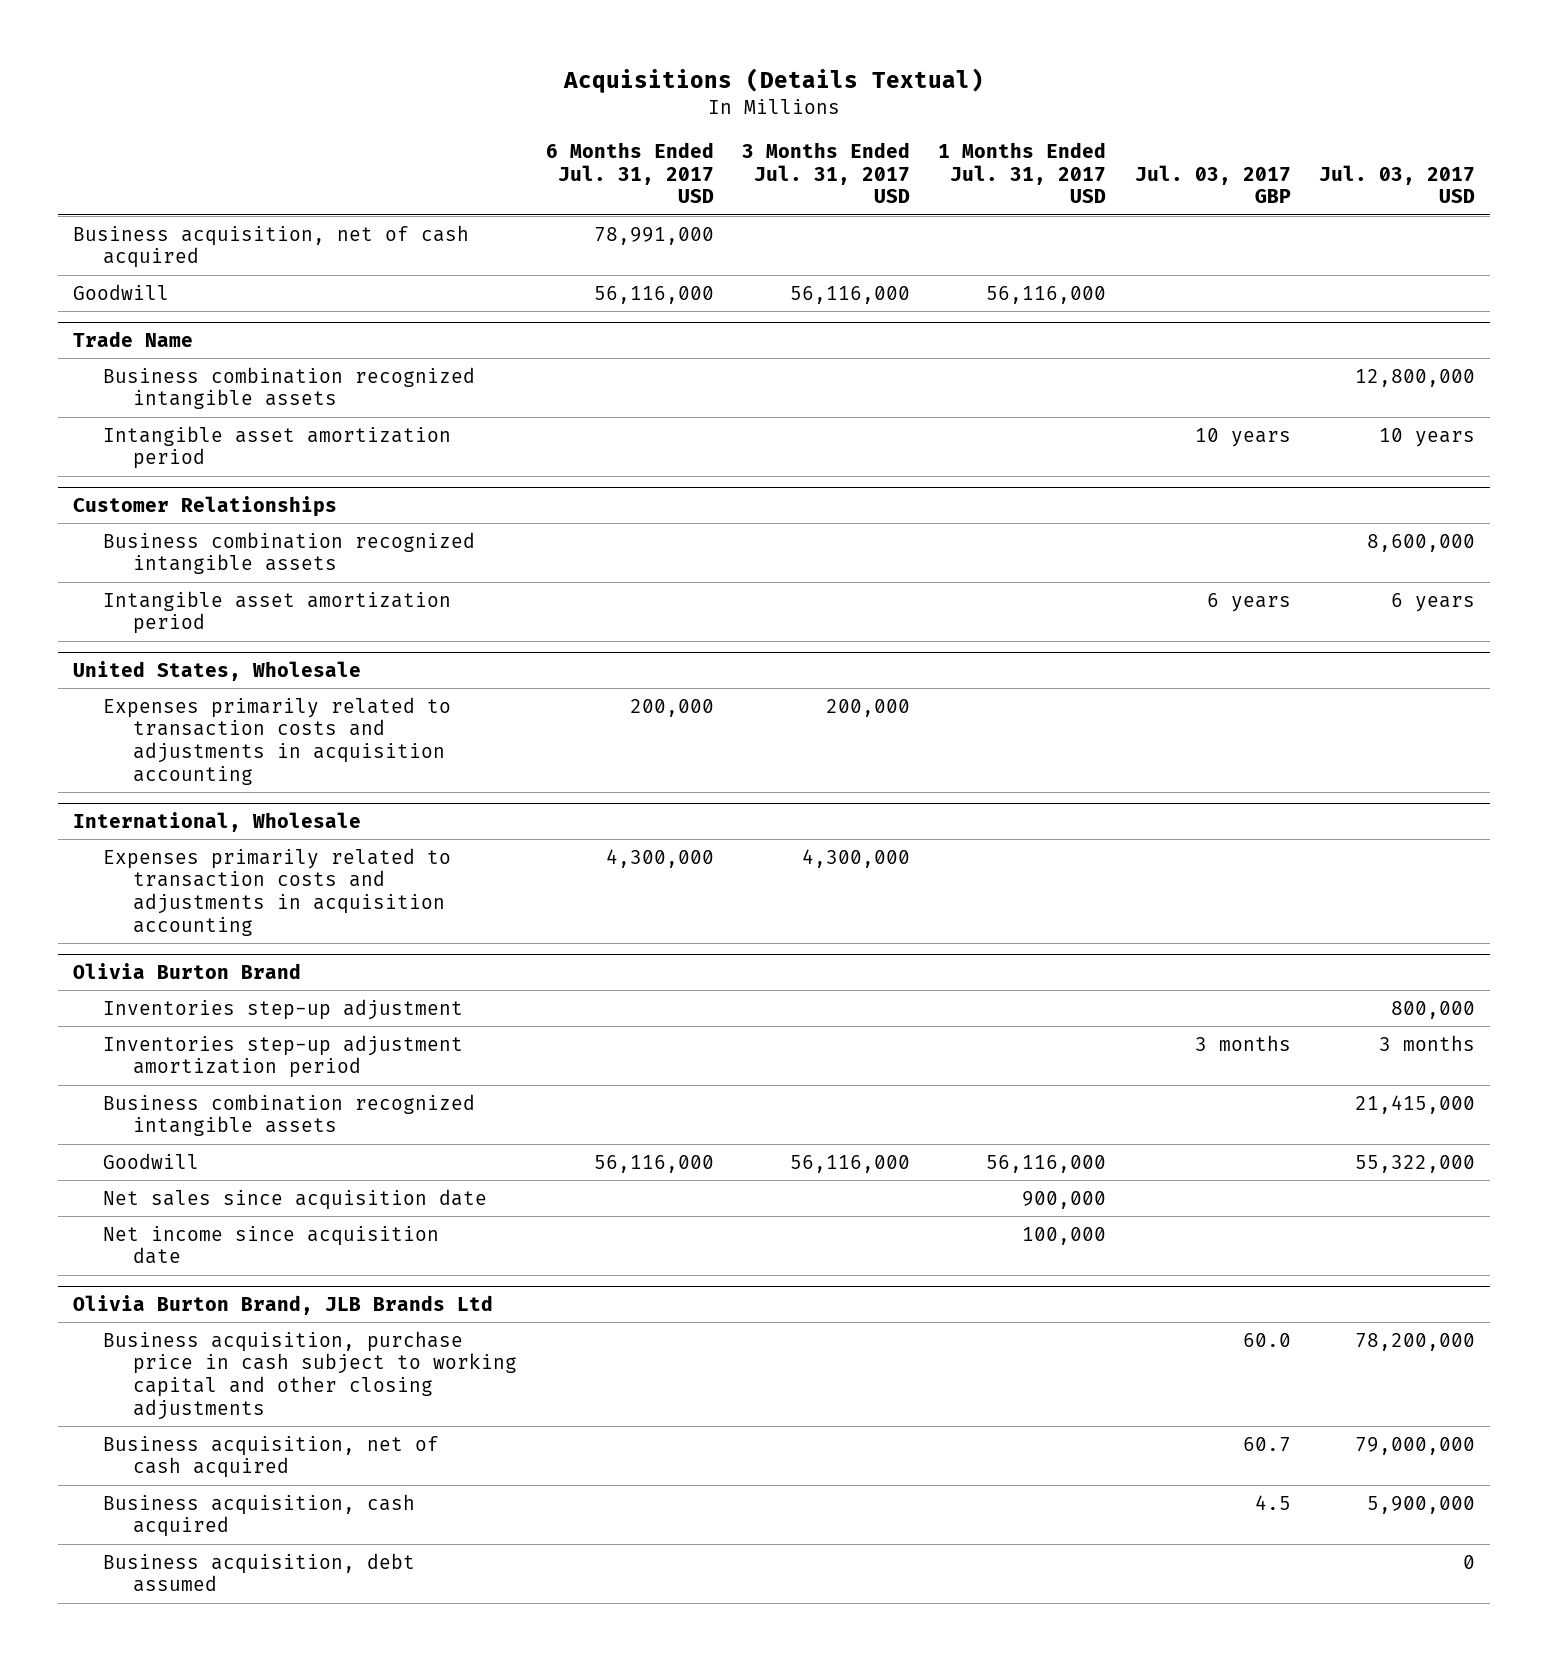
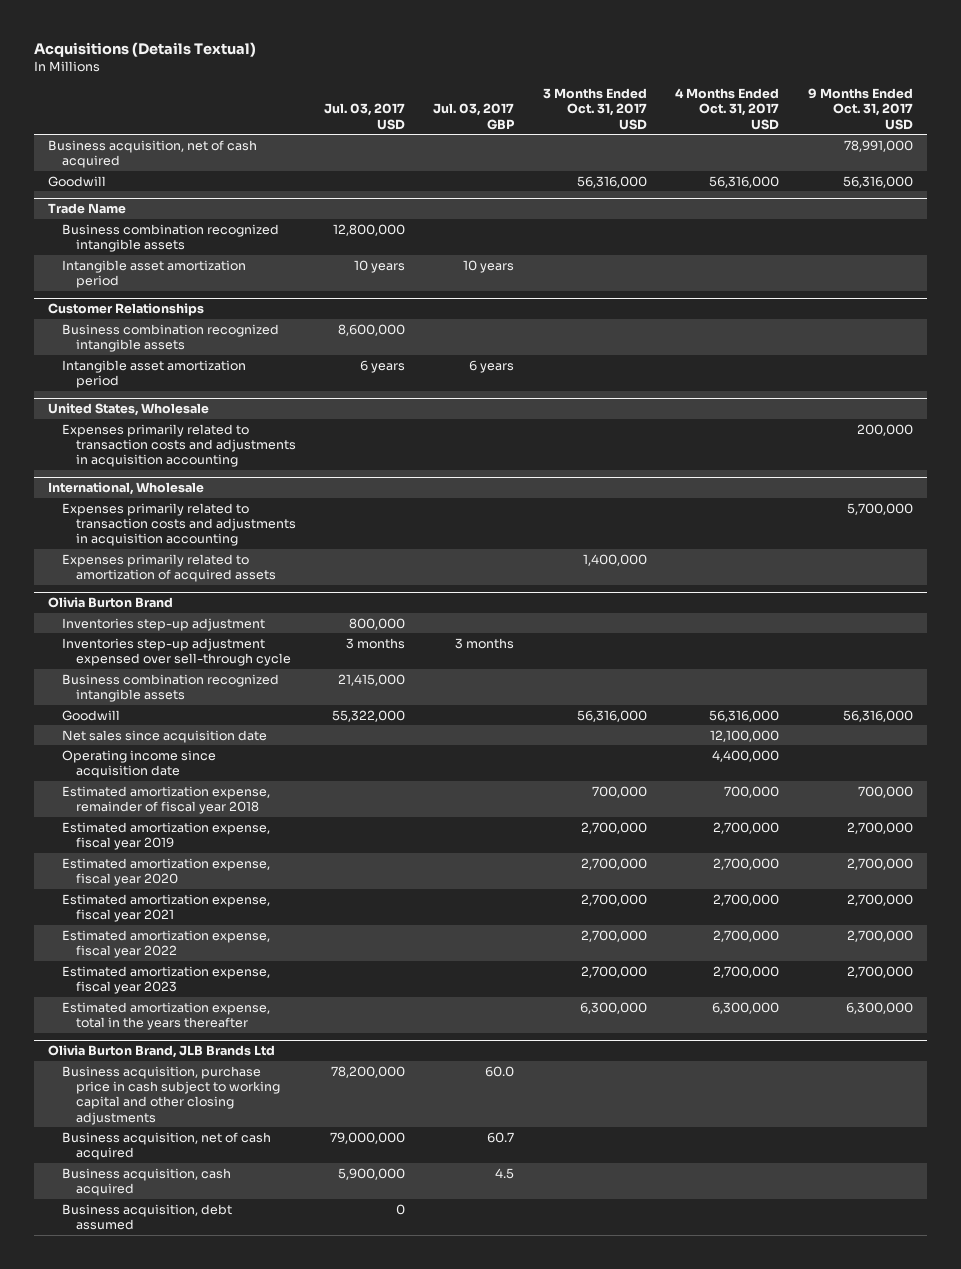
- | 6 Months Ended Jul. 31, 2017 USD | 3 Months Ended Jul. 31, 2017 USD | 1 Months Ended Jul. 31, 2017 USD | Jul. 03, 2017 GBP | Jul. 03, 2017 USD
+ | Jul. 03, 2017 USD | Jul. 03, 2017 GBP | 3 Months Ended Oct. 31, 2017 USD | 4 Months Ended Oct. 31, 2017 USD | 9 Months Ended Oct. 31, 2017 USD
@ International, Wholesale
+ Expenses primarily related to amortization of acquired assets | | | 1,400,000 | |
@ Olivia Burton Brand
- Inventories step-up adjustment amortization period | | | | 3 months | 3 months
+ Inventories step-up adjustment expensed over sell-through cycle | 3 months | 3 months | | |
- Net income since acquisition date | | | 100,000 | |
+ Operating income since acquisition date | | | | 4,400,000 |
+ Estimated amortization expense, remainder of fiscal year 2018 | | | 700,000 | 700,000 | 700,000
+ Estimated amortization expense, fiscal year 2019 | | | 2,700,000 | 2,700,000 | 2,700,000
+ Estimated amortization expense, fiscal year 2020 | | | 2,700,000 | 2,700,000 | 2,700,000
+ Estimated amortization expense, fiscal year 2021 | | | 2,700,000 | 2,700,000 | 2,700,000
+ Estimated amortization expense, fiscal year 2022 | | | 2,700,000 | 2,700,000 | 2,700,000
+ Estimated amortization expense, fiscal year 2023 | | | 2,700,000 | 2,700,000 | 2,700,000
+ Estimated amortization expense, total in the years thereafter | | | 6,300,000 | 6,300,000 | 6,300,000

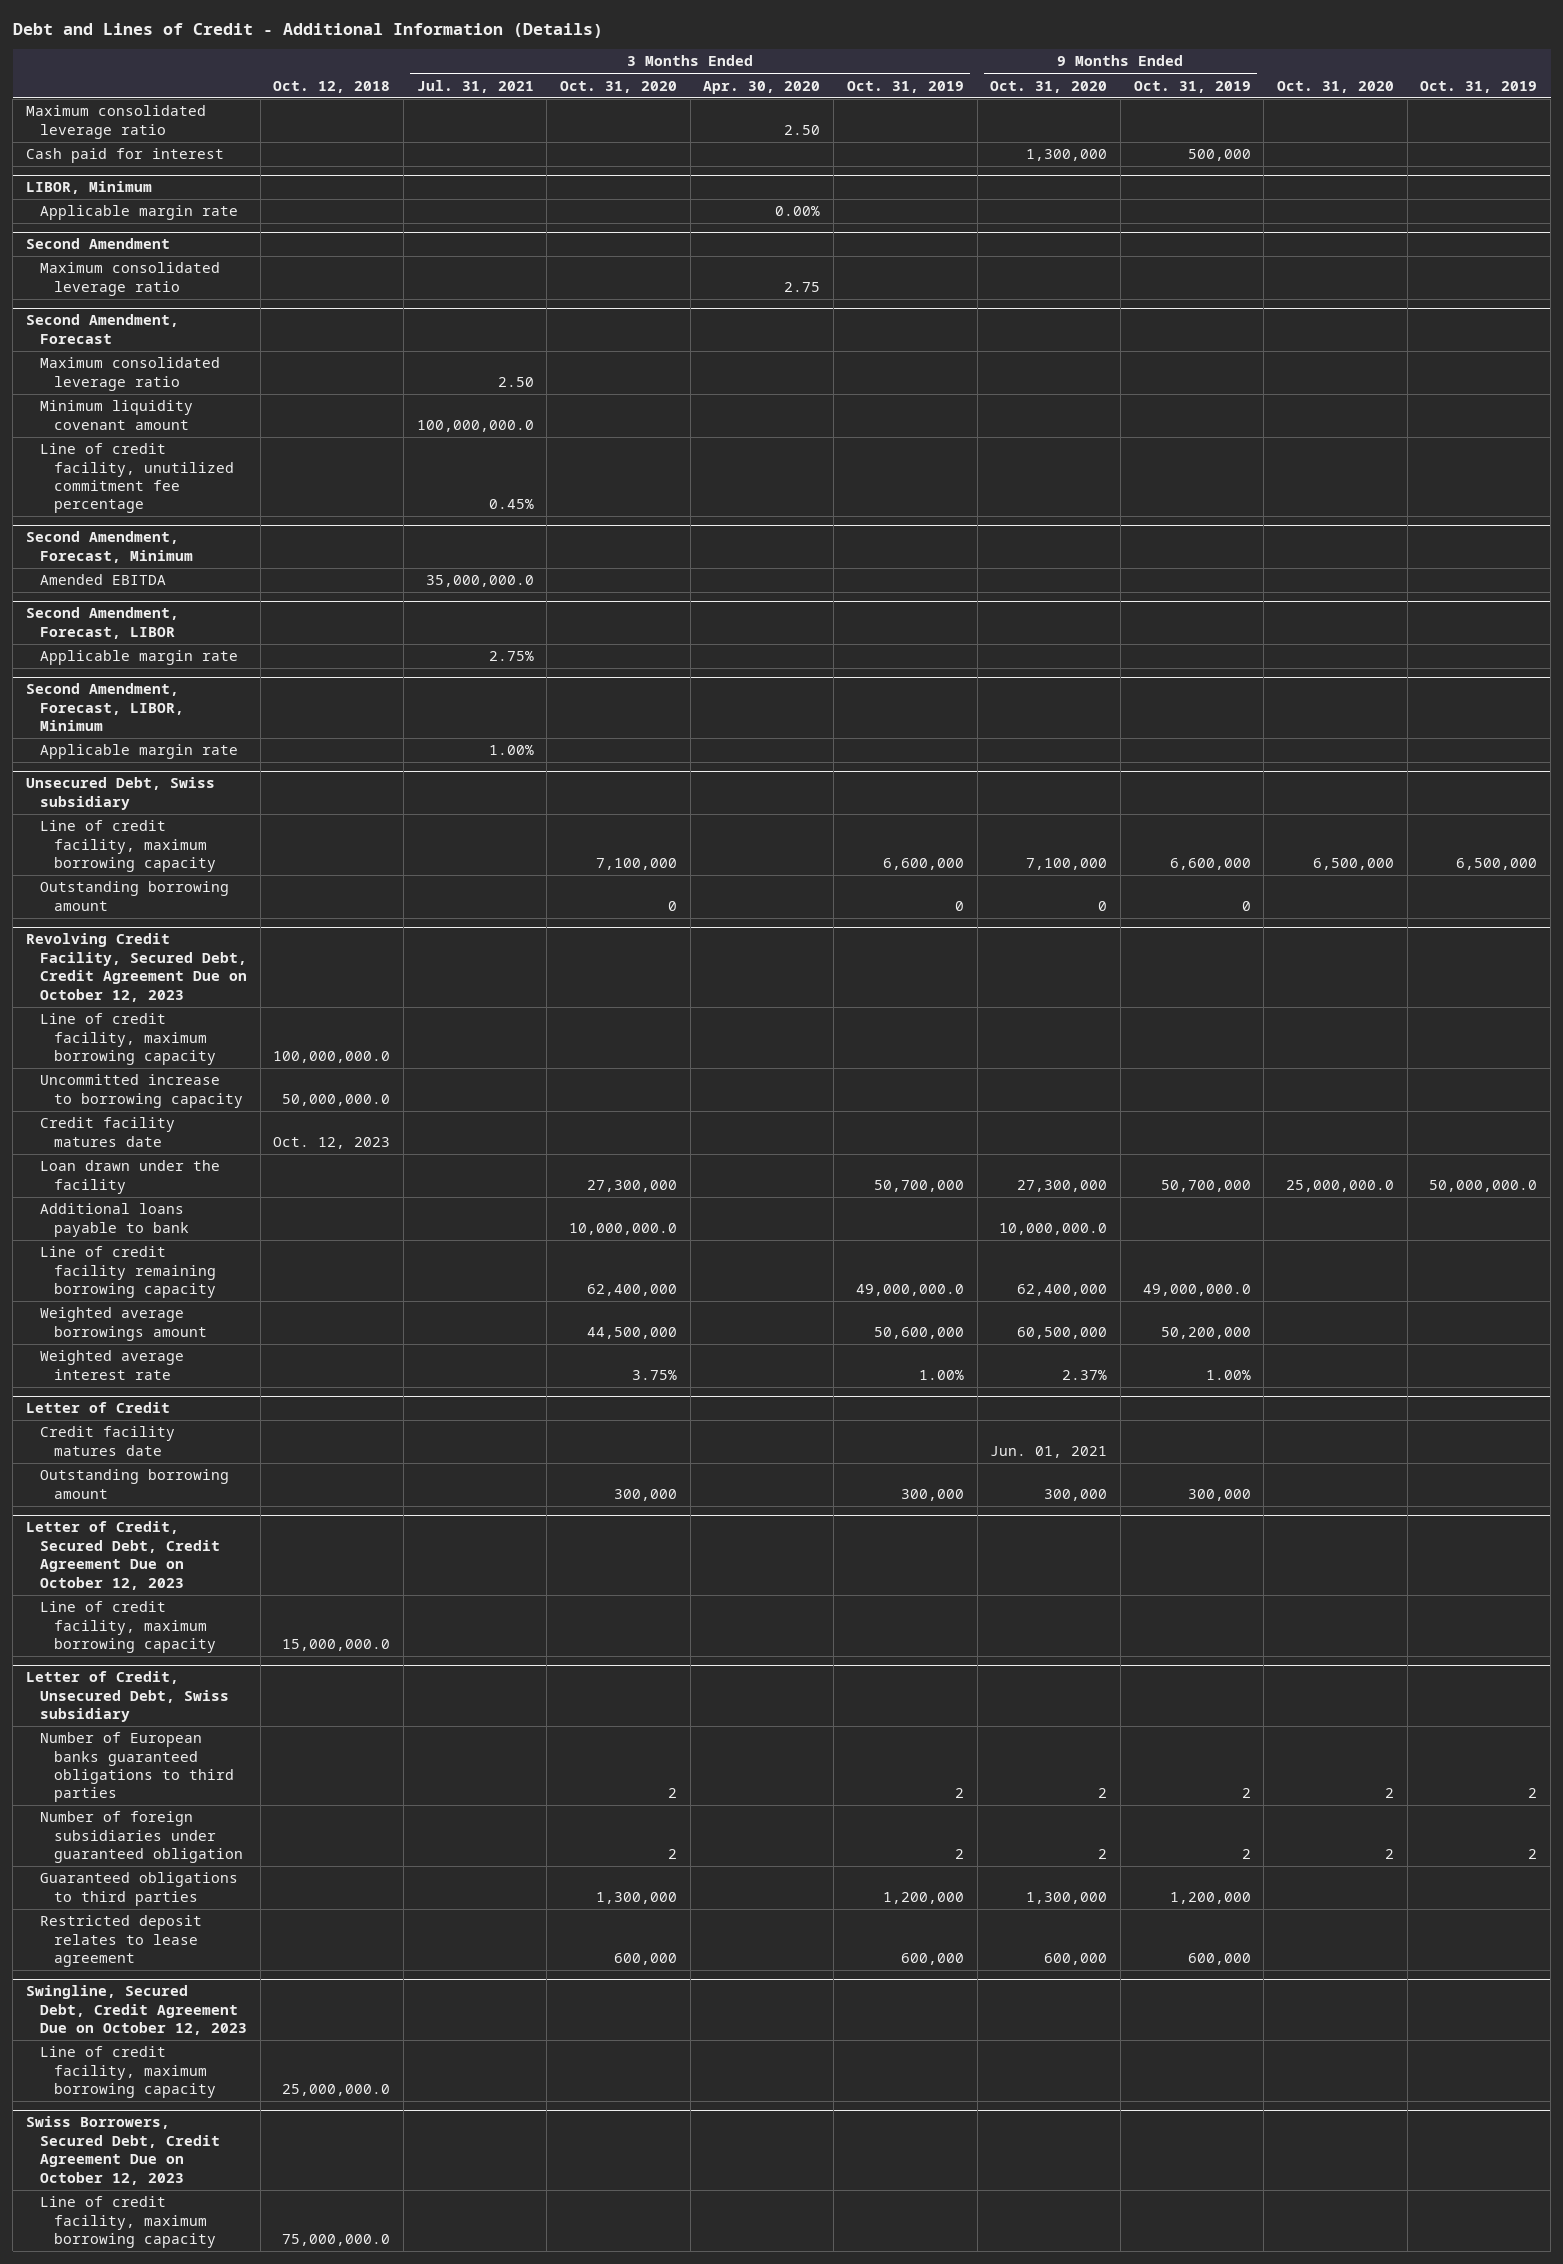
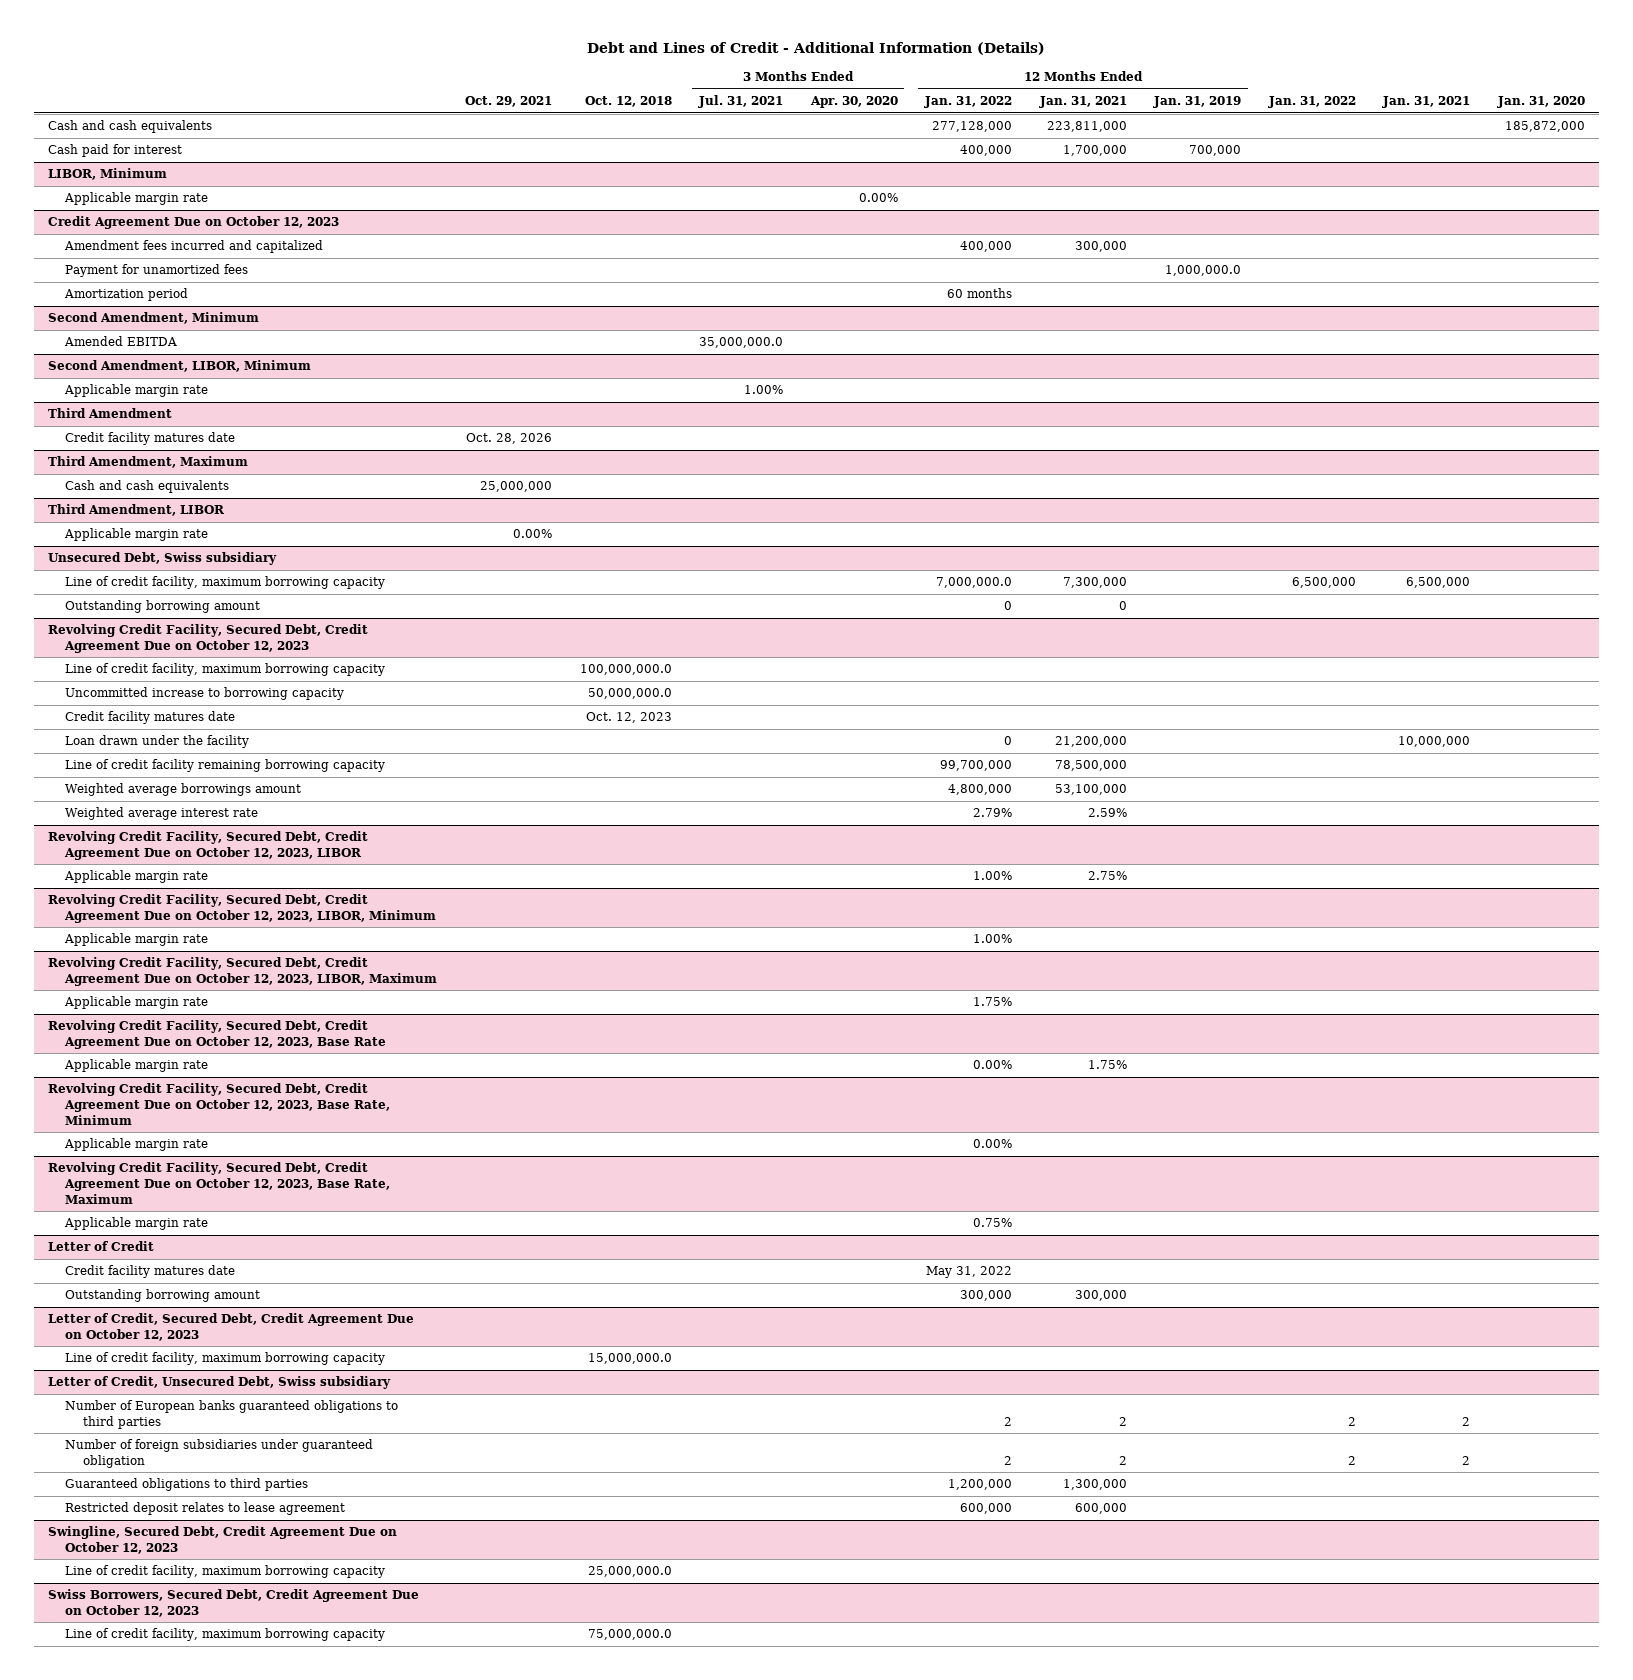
- | Oct. 12, 2018 | 3 Months Ended Jul. 31, 2021 | 3 Months Ended Oct. 31, 2020 | 3 Months Ended Apr. 30, 2020 | 3 Months Ended Oct. 31, 2019 | 9 Months Ended Oct. 31, 2020 | 9 Months Ended Oct. 31, 2019 | Oct. 31, 2020 | Oct. 31, 2019
+ | Oct. 29, 2021 | Oct. 12, 2018 | 3 Months Ended Jul. 31, 2021 | 3 Months Ended Apr. 30, 2020 | 12 Months Ended Jan. 31, 2022 | 12 Months Ended Jan. 31, 2021 | 12 Months Ended Jan. 31, 2019 | Jan. 31, 2022 | Jan. 31, 2021 | Jan. 31, 2020
- Maximum consolidated leverage ratio | | | | 2.50 | | | | |
+ Cash and cash equivalents | | | | | 277,128,000 | 223,811,000 | | | | 185,872,000
- Second Amendment
- Maximum consolidated leverage ratio | | | | 2.75 | | | | |
- Second Amendment, Forecast
- Maximum consolidated leverage ratio | | 2.50 | | | | | | |
- Minimum liquidity covenant amount | | 100,000,000.0 | | | | | | |
- Line of credit facility, unutilized commitment fee percentage | | 0.45% | | | | | | |
- Second Amendment, Forecast, Minimum
+ Credit Agreement Due on October 12, 2023
+ Amendment fees incurred and capitalized | | | | | 400,000 | 300,000 | | | |
+ Payment for unamortized fees | | | | | | | 1,000,000.0 | | |
+ Amortization period | | | | | 60 months | | | | |
+ Second Amendment, Minimum
- Second Amendment, Forecast, LIBOR
- Applicable margin rate | | 2.75% | | | | | | |
- Second Amendment, Forecast, LIBOR, Minimum
+ Second Amendment, LIBOR, Minimum
+ Third Amendment
+ Credit facility matures date | Oct. 28, 2026 | | | | | | | | |
+ Third Amendment, Maximum
+ Cash and cash equivalents | 25,000,000 | | | | | | | | |
+ Third Amendment, LIBOR
+ Applicable margin rate | 0.00% | | | | | | | | |
@ Revolving Credit Facility, Secured Debt, Credit Agreement Due on October 12, 2023
- Additional loans payable to bank | | | 10,000,000.0 | | | 10,000,000.0 | | |
+ Revolving Credit Facility, Secured Debt, Credit Agreement Due on October 12, 2023, LIBOR
+ Applicable margin rate | | | | | 1.00% | 2.75% | | | |
+ Revolving Credit Facility, Secured Debt, Credit Agreement Due on October 12, 2023, LIBOR, Minimum
+ Applicable margin rate | | | | | 1.00% | | | | |
+ Revolving Credit Facility, Secured Debt, Credit Agreement Due on October 12, 2023, LIBOR, Maximum
+ Applicable margin rate | | | | | 1.75% | | | | |
+ Revolving Credit Facility, Secured Debt, Credit Agreement Due on October 12, 2023, Base Rate
+ Applicable margin rate | | | | | 0.00% | 1.75% | | | |
+ Revolving Credit Facility, Secured Debt, Credit Agreement Due on October 12, 2023, Base Rate, Minimum
+ Applicable margin rate | | | | | 0.00% | | | | |
+ Revolving Credit Facility, Secured Debt, Credit Agreement Due on October 12, 2023, Base Rate, Maximum
+ Applicable margin rate | | | | | 0.75% | | | | |

